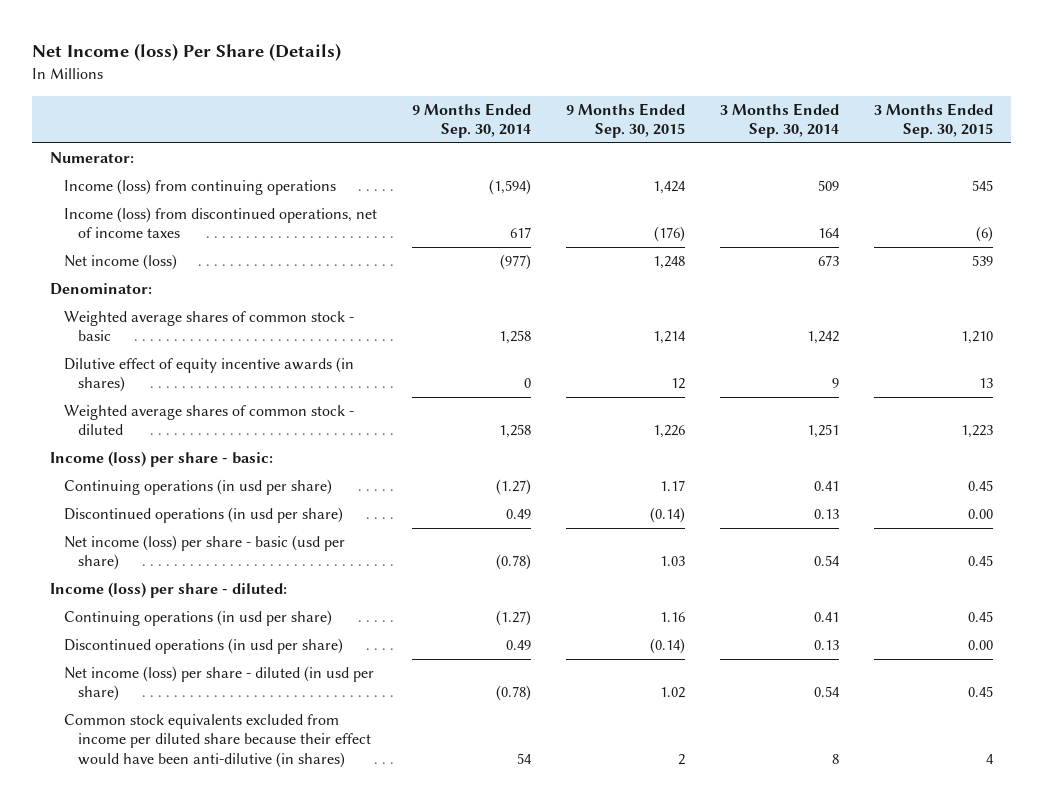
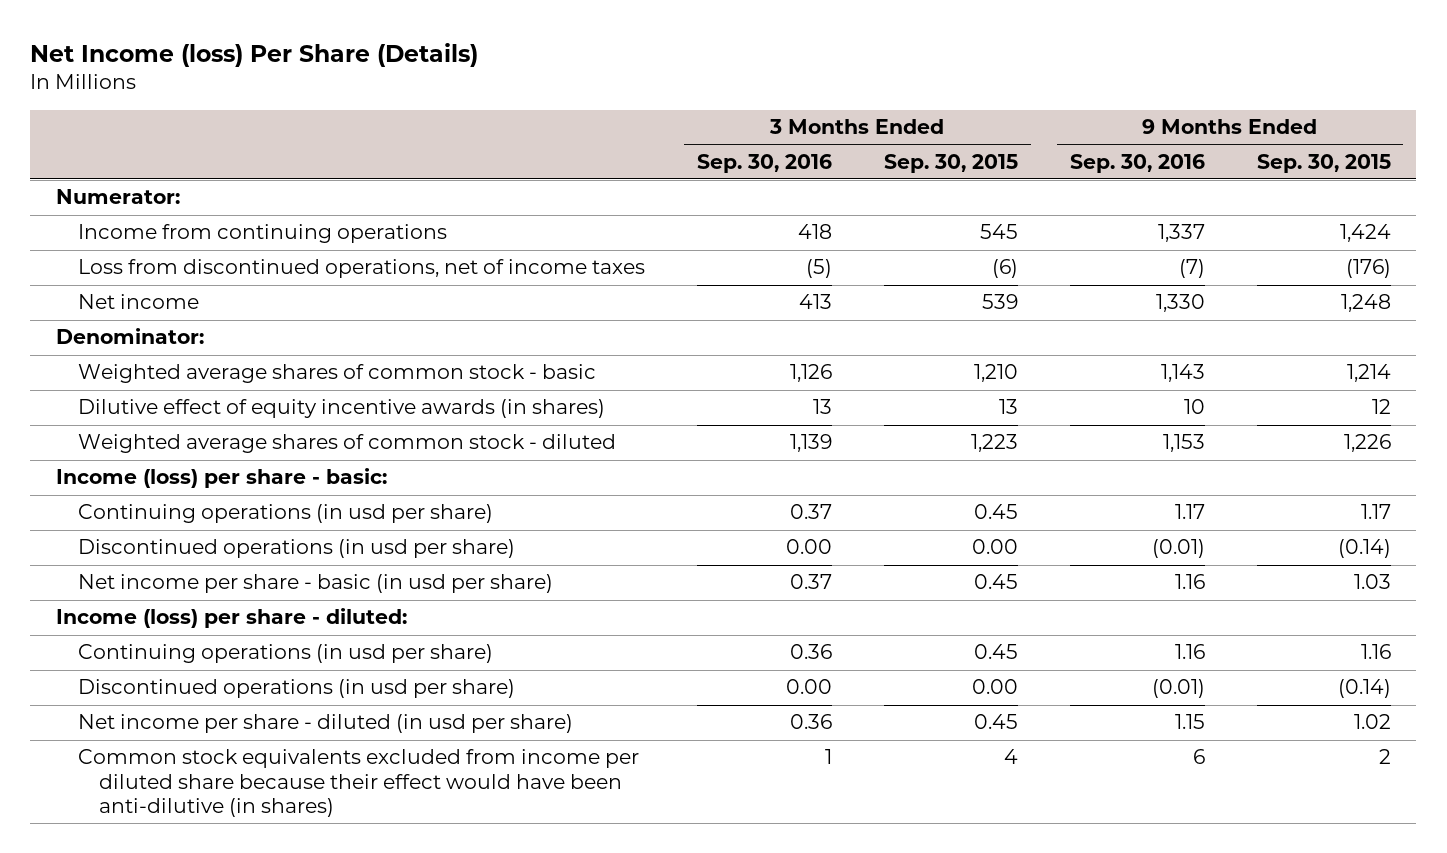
- | 9 Months Ended Sep. 30, 2014 | 9 Months Ended Sep. 30, 2015 | 3 Months Ended Sep. 30, 2014 | 3 Months Ended Sep. 30, 2015
+ | 3 Months Ended Sep. 30, 2016 | 3 Months Ended Sep. 30, 2015 | 9 Months Ended Sep. 30, 2016 | 9 Months Ended Sep. 30, 2015
- Income (loss) from continuing operations | (1,594) | 1,424 | 509 | 545
- Income (loss) from discontinued operations, net of income taxes | 617 | (176) | 164 | (6)
- Net income (loss) | (977) | 1,248 | 673 | 539
+ Income from continuing operations | 418 | 545 | 1,337 | 1,424
+ Loss from discontinued operations, net of income taxes | (5) | (6) | (7) | (176)
+ Net income | 413 | 539 | 1,330 | 1,248
- Net income (loss) per share - basic (usd per share) | (0.78) | 1.03 | 0.54 | 0.45
+ Net income per share - basic (in usd per share) | 0.37 | 0.45 | 1.16 | 1.03
- Net income (loss) per share - diluted (in usd per share) | (0.78) | 1.02 | 0.54 | 0.45
+ Net income per share - diluted (in usd per share) | 0.36 | 0.45 | 1.15 | 1.02

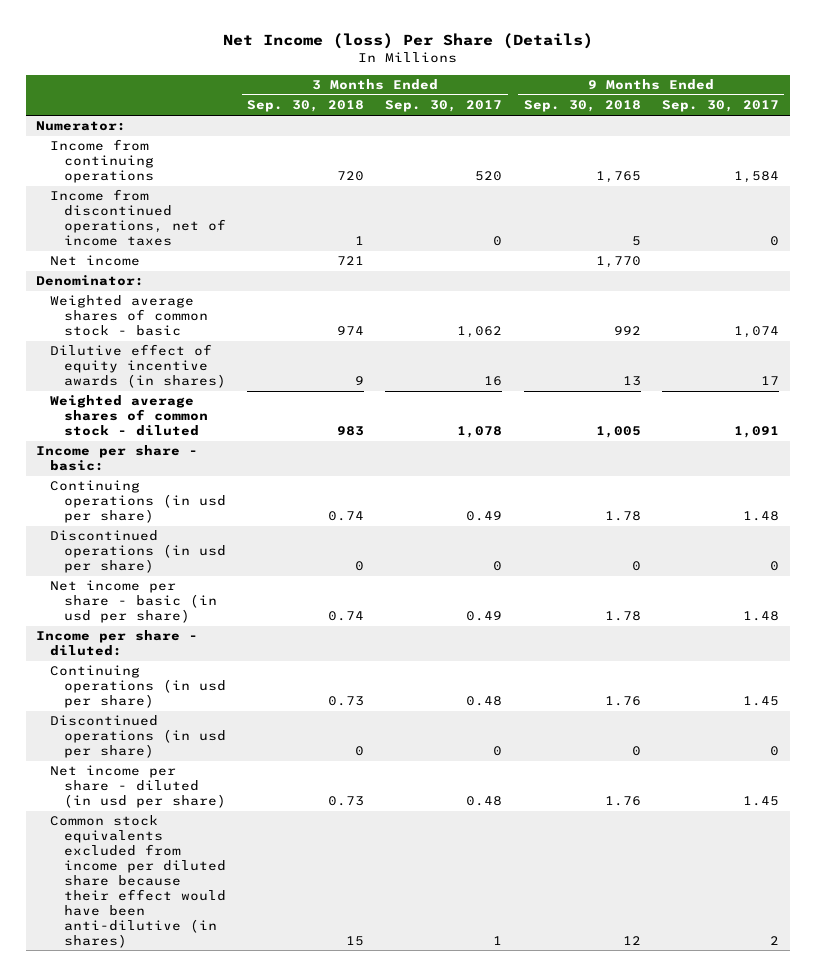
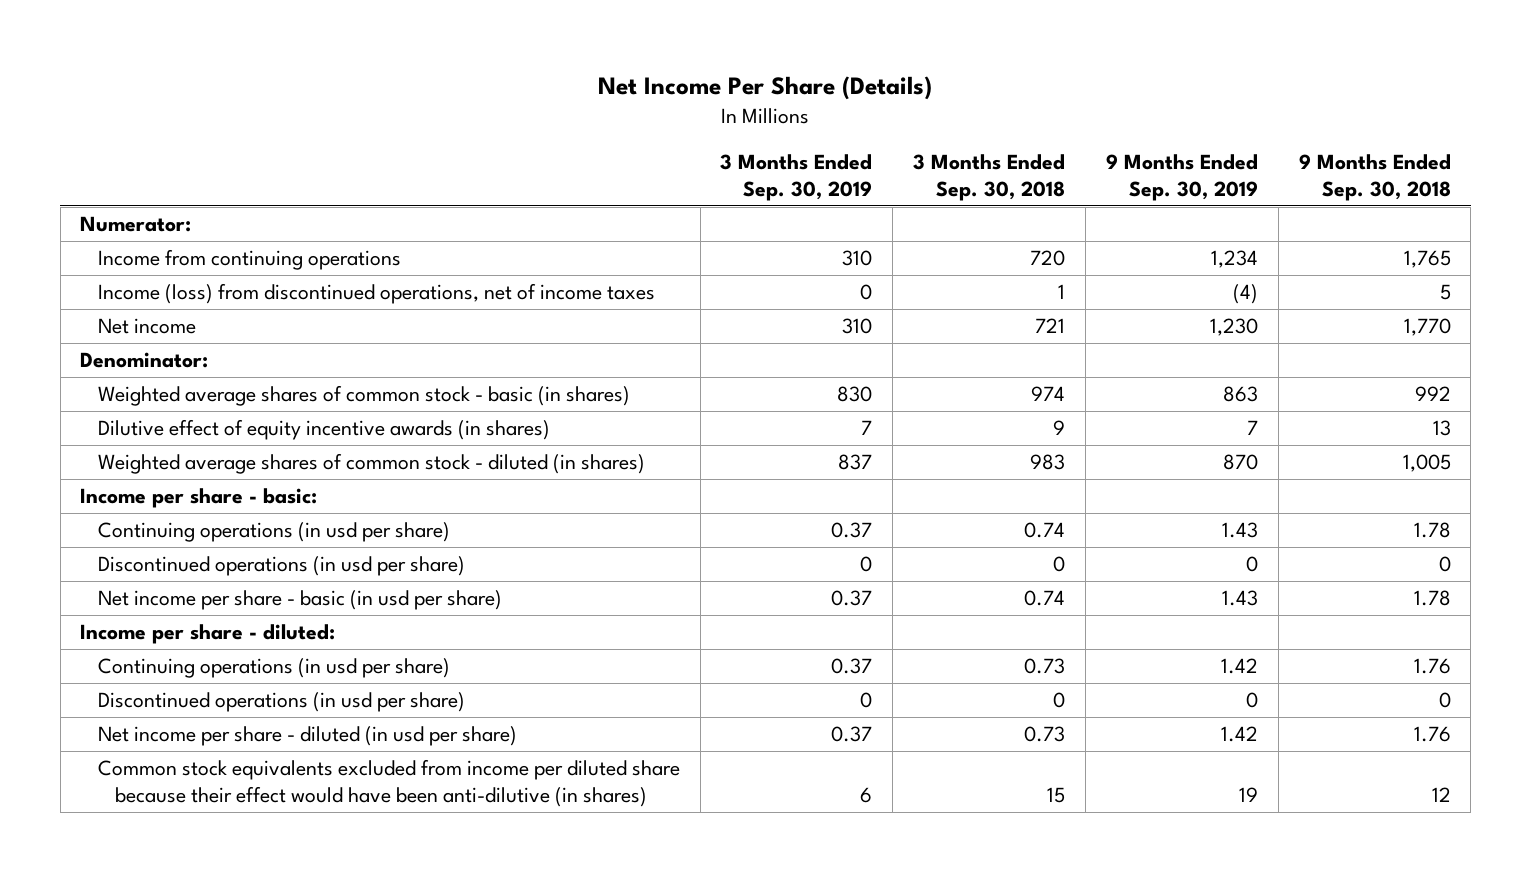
- Net Income (loss) Per Share (Details)
+ Net Income Per Share (Details)
- | 3 Months Ended Sep. 30, 2018 | 3 Months Ended Sep. 30, 2017 | 9 Months Ended Sep. 30, 2018 | 9 Months Ended Sep. 30, 2017
+ | 3 Months Ended Sep. 30, 2019 | 3 Months Ended Sep. 30, 2018 | 9 Months Ended Sep. 30, 2019 | 9 Months Ended Sep. 30, 2018
- Income from discontinued operations, net of income taxes | 1 | 0 | 5 | 0
+ Income (loss) from discontinued operations, net of income taxes | 0 | 1 | (4) | 5
- Weighted average shares of common stock - basic | 974 | 1,062 | 992 | 1,074
+ Weighted average shares of common stock - basic (in shares) | 830 | 974 | 863 | 992
- Weighted average shares of common stock - diluted | 983 | 1,078 | 1,005 | 1,091
+ Weighted average shares of common stock - diluted (in shares) | 837 | 983 | 870 | 1,005

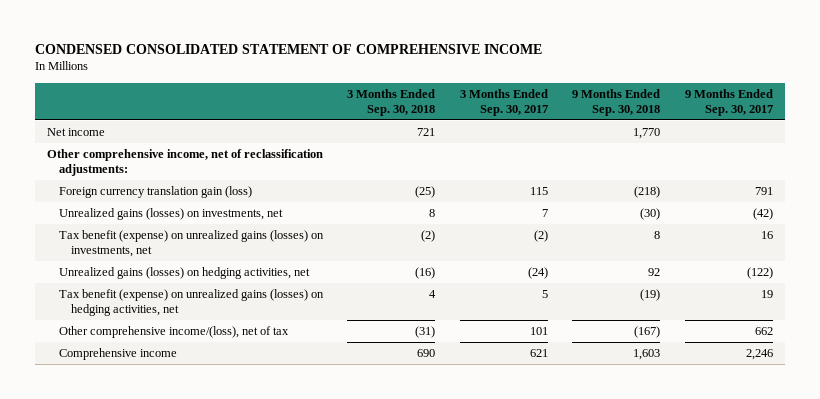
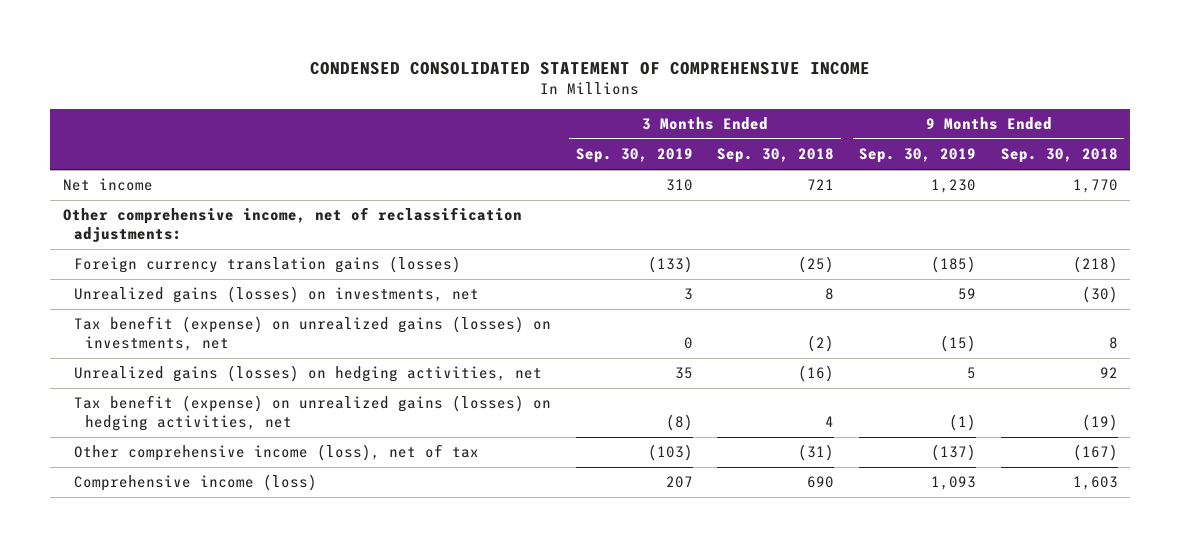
- | 3 Months Ended Sep. 30, 2018 | 3 Months Ended Sep. 30, 2017 | 9 Months Ended Sep. 30, 2018 | 9 Months Ended Sep. 30, 2017
+ | 3 Months Ended Sep. 30, 2019 | 3 Months Ended Sep. 30, 2018 | 9 Months Ended Sep. 30, 2019 | 9 Months Ended Sep. 30, 2018
- Foreign currency translation gain (loss) | (25) | 115 | (218) | 791
+ Foreign currency translation gains (losses) | (133) | (25) | (185) | (218)
- Other comprehensive income/(loss), net of tax | (31) | 101 | (167) | 662
- Comprehensive income | 690 | 621 | 1,603 | 2,246
+ Other comprehensive income (loss), net of tax | (103) | (31) | (137) | (167)
+ Comprehensive income (loss) | 207 | 690 | 1,093 | 1,603

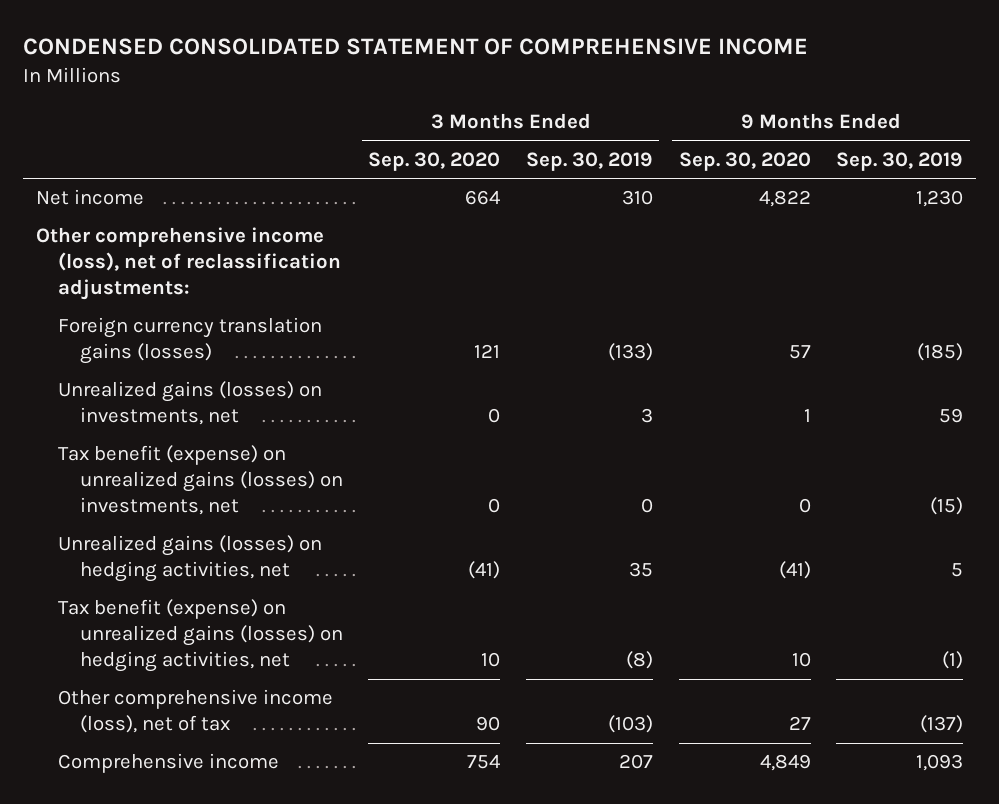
- | 3 Months Ended Sep. 30, 2019 | 3 Months Ended Sep. 30, 2018 | 9 Months Ended Sep. 30, 2019 | 9 Months Ended Sep. 30, 2018
+ | 3 Months Ended Sep. 30, 2020 | 3 Months Ended Sep. 30, 2019 | 9 Months Ended Sep. 30, 2020 | 9 Months Ended Sep. 30, 2019
- Other comprehensive income, net of reclassification adjustments:
+ Other comprehensive income (loss), net of reclassification adjustments:
- Comprehensive income (loss) | 207 | 690 | 1,093 | 1,603
+ Comprehensive income | 754 | 207 | 4,849 | 1,093

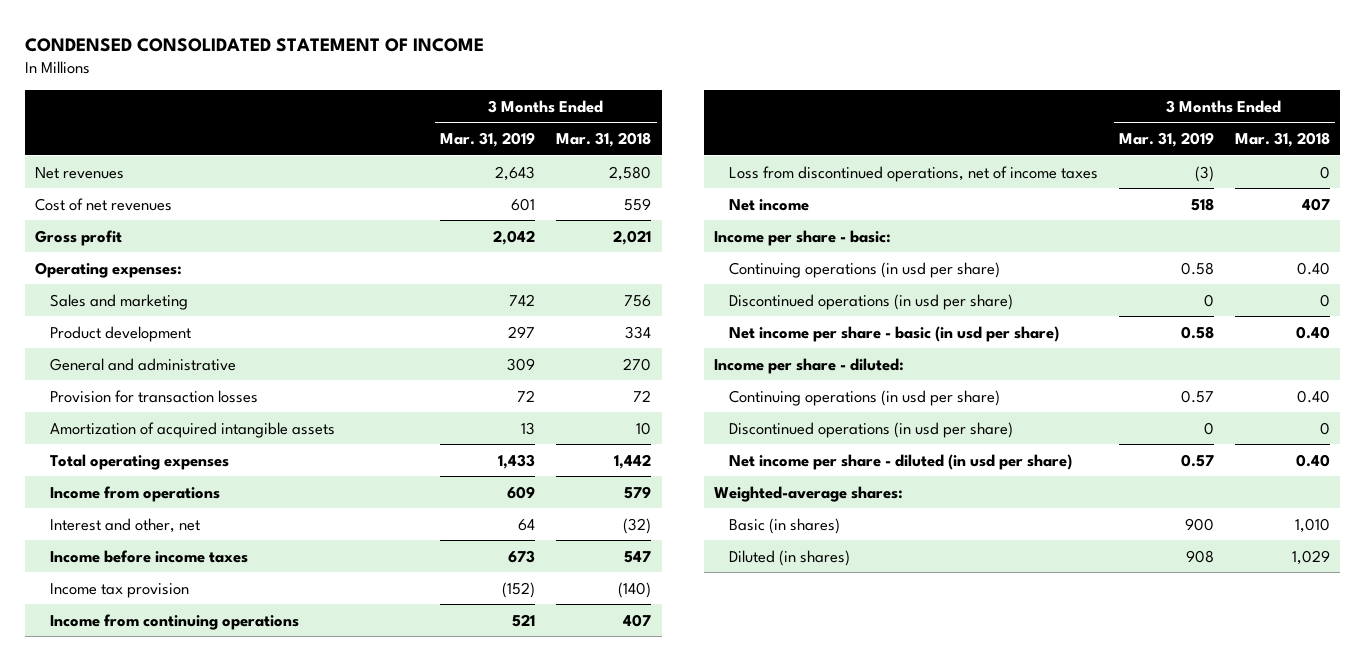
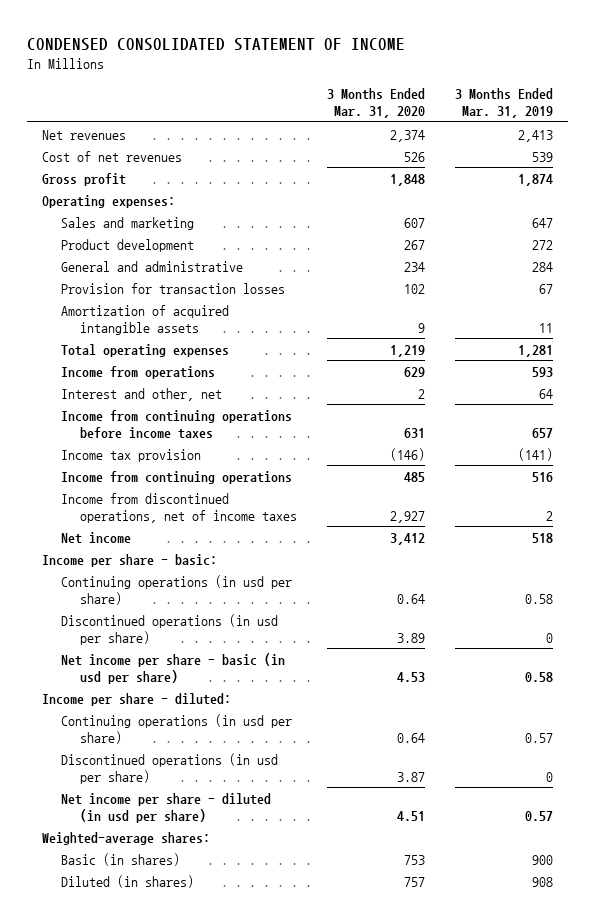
- | 3 Months Ended Mar. 31, 2019 | 3 Months Ended Mar. 31, 2018
+ | 3 Months Ended Mar. 31, 2020 | 3 Months Ended Mar. 31, 2019
- Net revenues | 2,643 | 2,580
- Cost of net revenues | 601 | 559
- Gross profit | 2,042 | 2,021
+ Net revenues | 2,374 | 2,413
+ Cost of net revenues | 526 | 539
+ Gross profit | 1,848 | 1,874
- Sales and marketing | 742 | 756
- Product development | 297 | 334
- General and administrative | 309 | 270
- Provision for transaction losses | 72 | 72
- Amortization of acquired intangible assets | 13 | 10
- Total operating expenses | 1,433 | 1,442
- Income from operations | 609 | 579
+ Sales and marketing | 607 | 647
+ Product development | 267 | 272
+ General and administrative | 234 | 284
+ Provision for transaction losses | 102 | 67
+ Amortization of acquired intangible assets | 9 | 11
+ Total operating expenses | 1,219 | 1,281
+ Income from operations | 629 | 593
- Income before income taxes | 673 | 547
- Income tax provision | (152) | (140)
- Income from continuing operations | 521 | 407
- Loss from discontinued operations, net of income taxes | (3) | 0
+ Income from continuing operations before income taxes | 631 | 657
+ Income tax provision | (146) | (141)
+ Income from continuing operations | 485 | 516
+ Income from discontinued operations, net of income taxes | 2,927 | 2

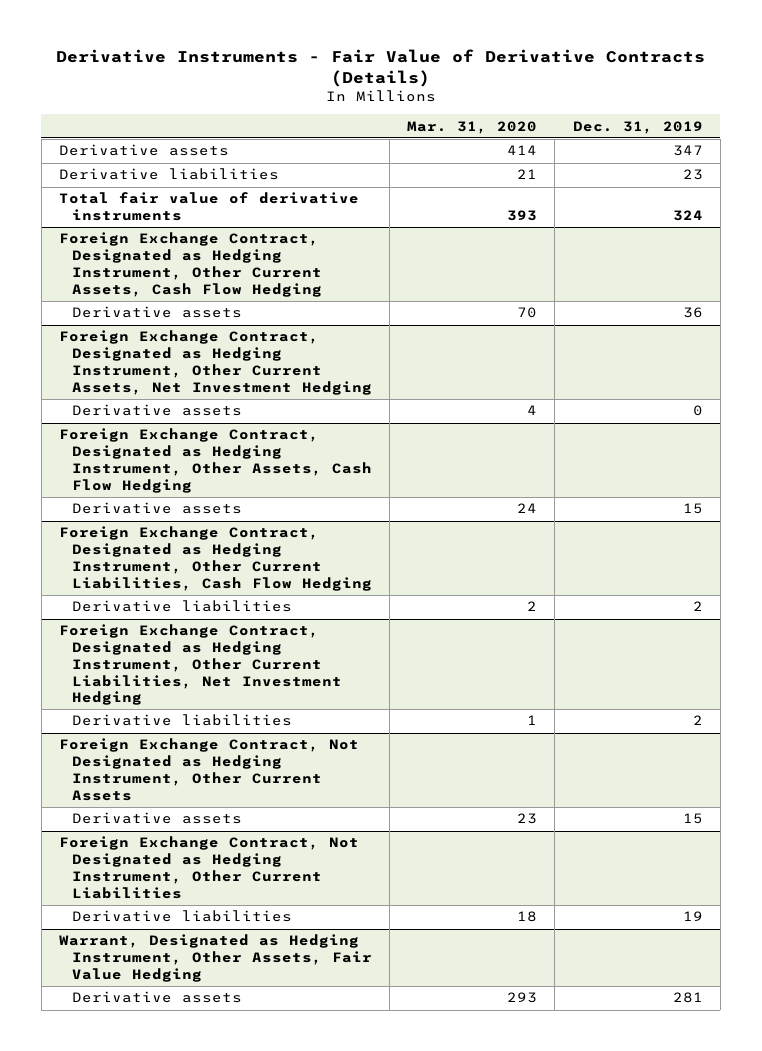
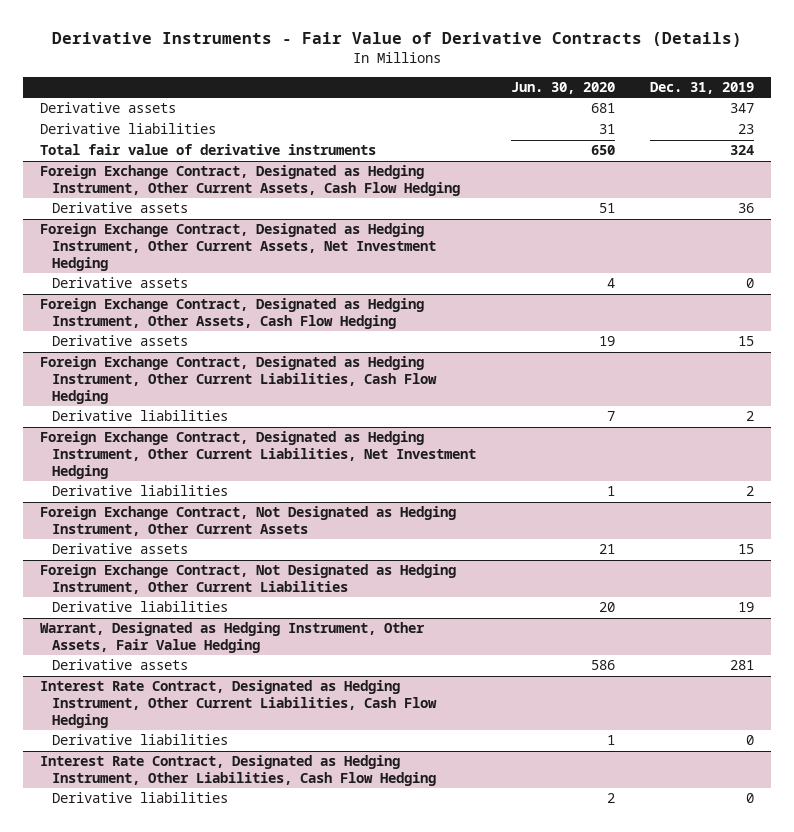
- | Mar. 31, 2020 | Dec. 31, 2019
+ | Jun. 30, 2020 | Dec. 31, 2019
+ Interest Rate Contract, Designated as Hedging Instrument, Other Current Liabilities, Cash Flow Hedging
+ Derivative liabilities | 1 | 0
+ Interest Rate Contract, Designated as Hedging Instrument, Other Liabilities, Cash Flow Hedging
+ Derivative liabilities | 2 | 0

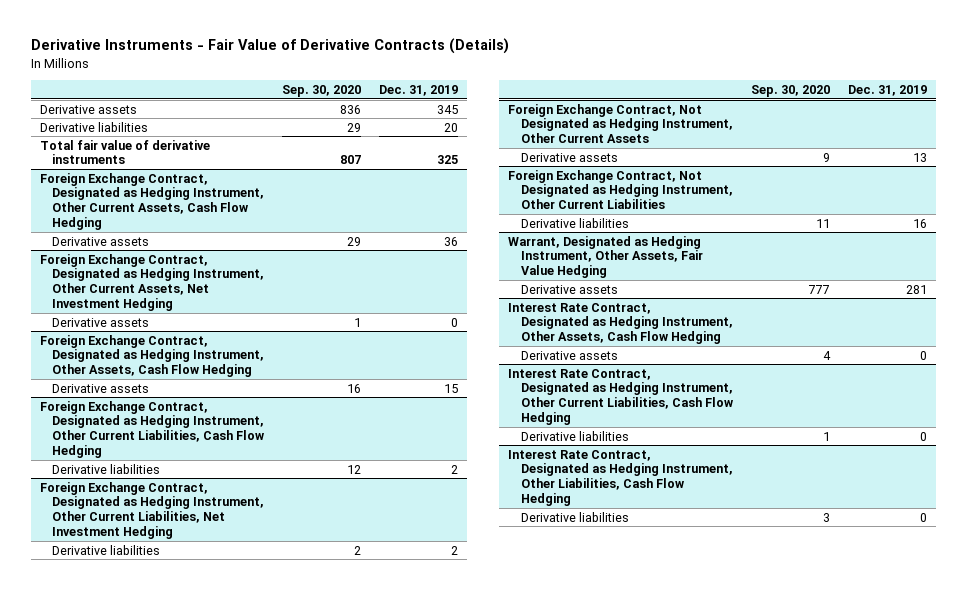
- | Jun. 30, 2020 | Dec. 31, 2019
+ | Sep. 30, 2020 | Dec. 31, 2019
- Derivative assets | 681 | 347
- Derivative liabilities | 31 | 23
- Total fair value of derivative instruments | 650 | 324
+ Derivative assets | 836 | 345
+ Derivative liabilities | 29 | 20
+ Total fair value of derivative instruments | 807 | 325
@ Foreign Exchange Contract, Not Designated as Hedging Instrument, Other Current Assets
- Derivative assets | 21 | 15
+ Derivative assets | 9 | 13
@ Foreign Exchange Contract, Not Designated as Hedging Instrument, Other Current Liabilities
- Derivative liabilities | 20 | 19
+ Derivative liabilities | 11 | 16
+ Interest Rate Contract, Designated as Hedging Instrument, Other Assets, Cash Flow Hedging
+ Derivative assets | 4 | 0

